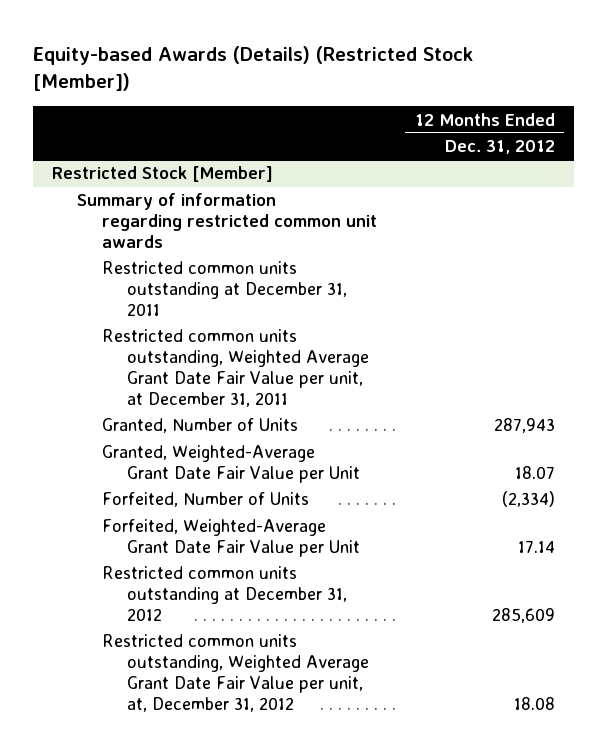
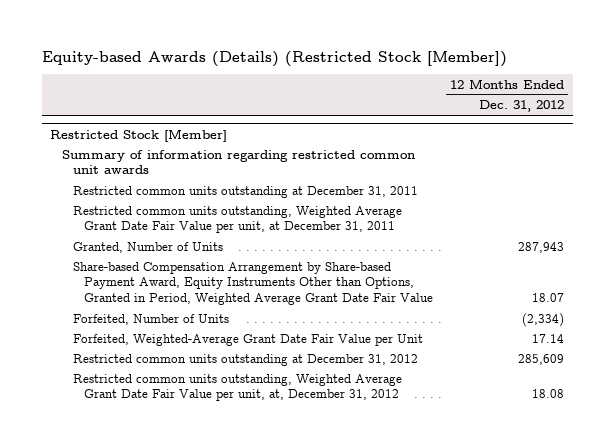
@ Restricted Stock [Member]
- Granted, Weighted-Average Grant Date Fair Value per Unit | 18.07
+ Share-based Compensation Arrangement by Share-based Payment Award, Equity Instruments Other than Options, Granted in Period, Weighted Average Grant Date Fair Value | 18.07

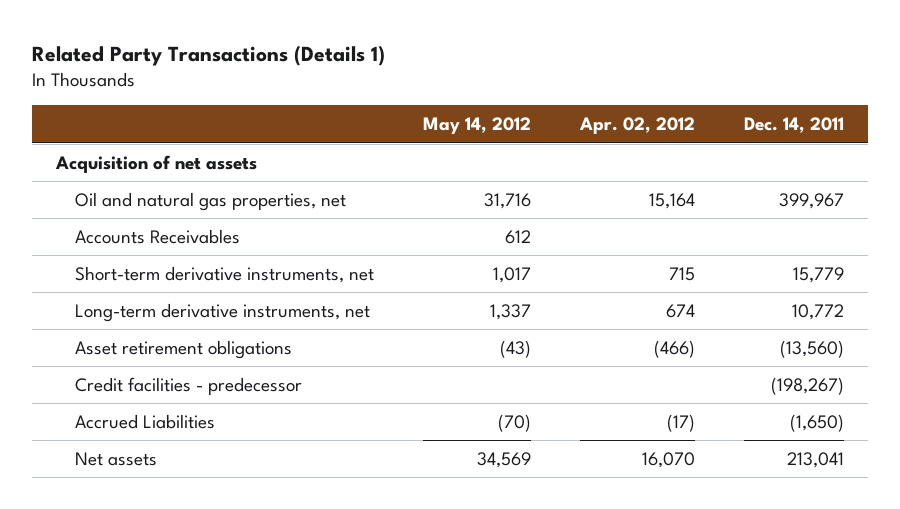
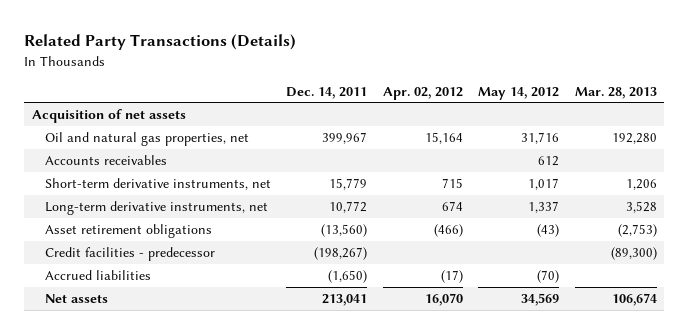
- Related Party Transactions (Details 1)
+ Related Party Transactions (Details)
- | May 14, 2012 | Apr. 02, 2012 | Dec. 14, 2011
+ | Dec. 14, 2011 | Apr. 02, 2012 | May 14, 2012 | Mar. 28, 2013
- Accounts Receivables | 612 | |
+ Accounts receivables | | | 612 |
- Accrued Liabilities | (70) | (17) | (1,650)
+ Accrued liabilities | (1,650) | (17) | (70) |

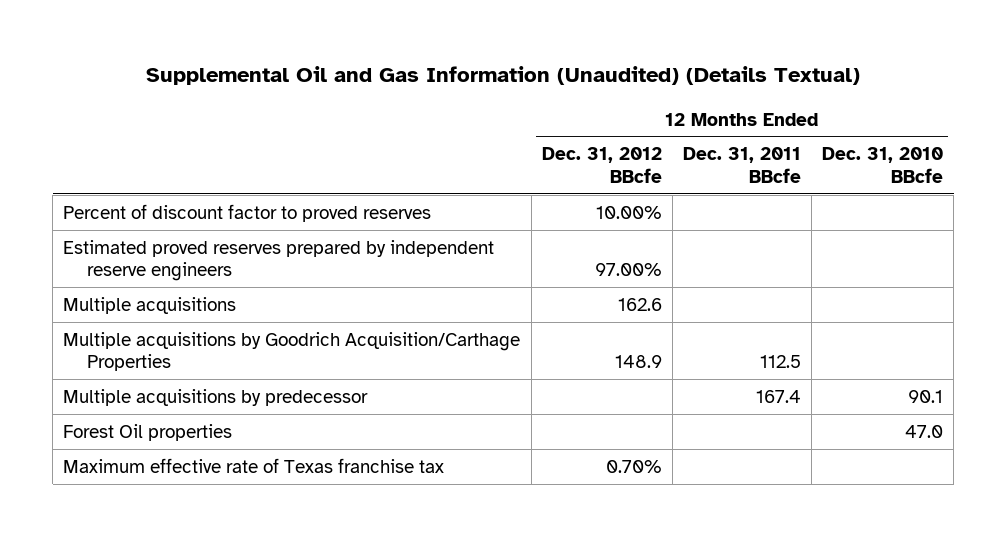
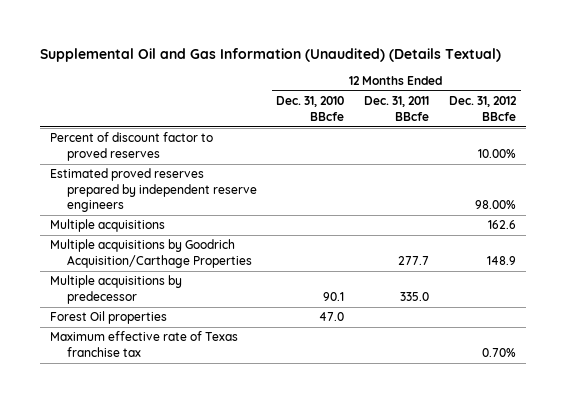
- | 12 Months Ended Dec. 31, 2012 BBcfe | 12 Months Ended Dec. 31, 2011 BBcfe | 12 Months Ended Dec. 31, 2010 BBcfe
+ | 12 Months Ended Dec. 31, 2010 BBcfe | 12 Months Ended Dec. 31, 2011 BBcfe | 12 Months Ended Dec. 31, 2012 BBcfe
- Estimated proved reserves prepared by independent reserve engineers | 97.00% | |
+ Estimated proved reserves prepared by independent reserve engineers | | | 98.00%
- Multiple acquisitions by Goodrich Acquisition/Carthage Properties | 148.9 | 112.5 |
- Multiple acquisitions by predecessor | | 167.4 | 90.1
+ Multiple acquisitions by Goodrich Acquisition/Carthage Properties | | 277.7 | 148.9
+ Multiple acquisitions by predecessor | 90.1 | 335.0 |

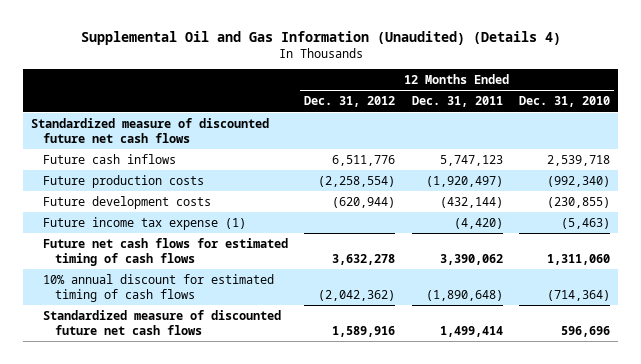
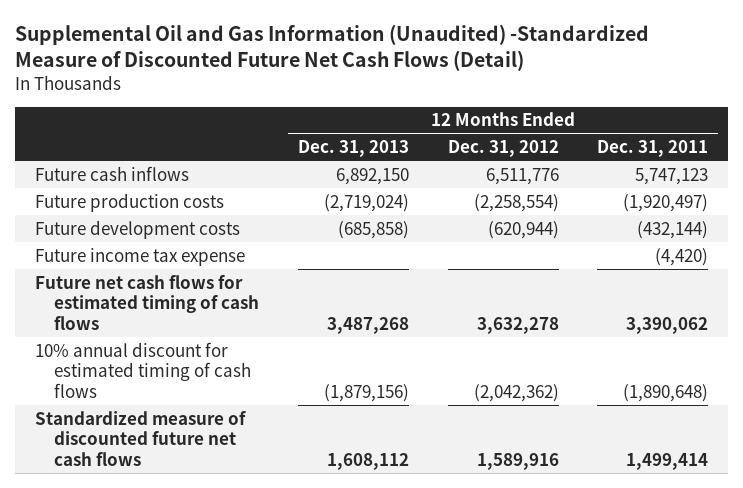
- Supplemental Oil and Gas Information (Unaudited) (Details 4)
+ Supplemental Oil and Gas Information (Unaudited) -Standardized Measure of Discounted Future Net Cash Flows (Detail)
- | 12 Months Ended Dec. 31, 2012 | 12 Months Ended Dec. 31, 2011 | 12 Months Ended Dec. 31, 2010
+ | 12 Months Ended Dec. 31, 2013 | 12 Months Ended Dec. 31, 2012 | 12 Months Ended Dec. 31, 2011
- Standardized measure of discounted future net cash flows
- Future income tax expense (1) | | (4,420) | (5,463)
+ Future income tax expense | | | (4,420)

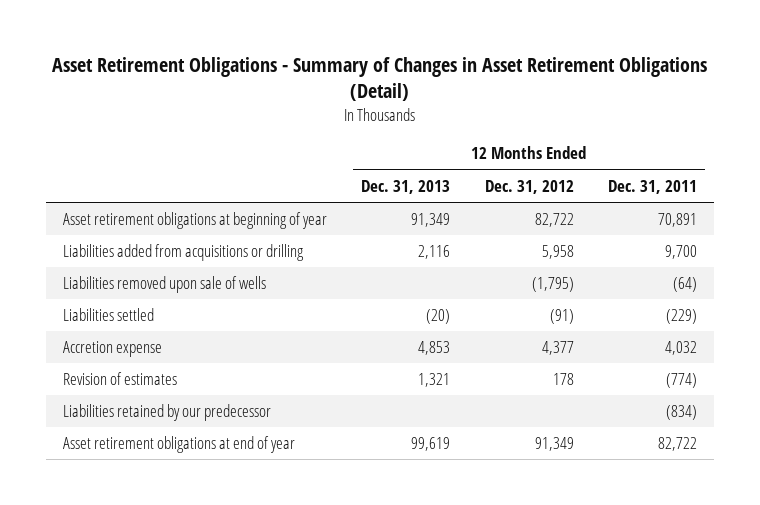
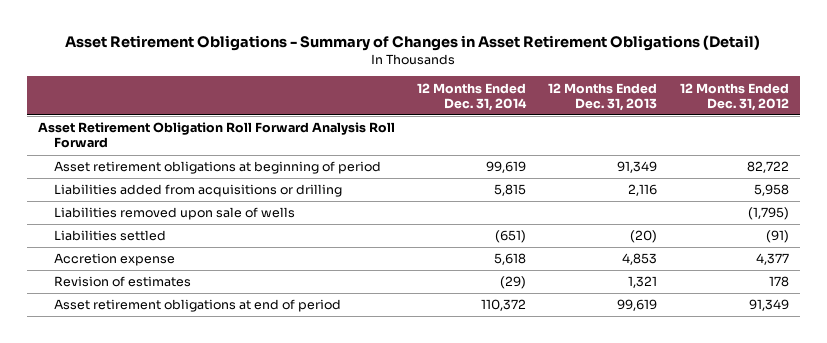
- | 12 Months Ended Dec. 31, 2013 | 12 Months Ended Dec. 31, 2012 | 12 Months Ended Dec. 31, 2011
+ | 12 Months Ended Dec. 31, 2014 | 12 Months Ended Dec. 31, 2013 | 12 Months Ended Dec. 31, 2012
- Asset retirement obligations at beginning of year | 91,349 | 82,722 | 70,891
+ Asset Retirement Obligation Roll Forward Analysis Roll Forward
+ Asset retirement obligations at beginning of period | 99,619 | 91,349 | 82,722
- Liabilities retained by our predecessor | | | (834)
- Asset retirement obligations at end of year | 99,619 | 91,349 | 82,722
+ Asset retirement obligations at end of period | 110,372 | 99,619 | 91,349

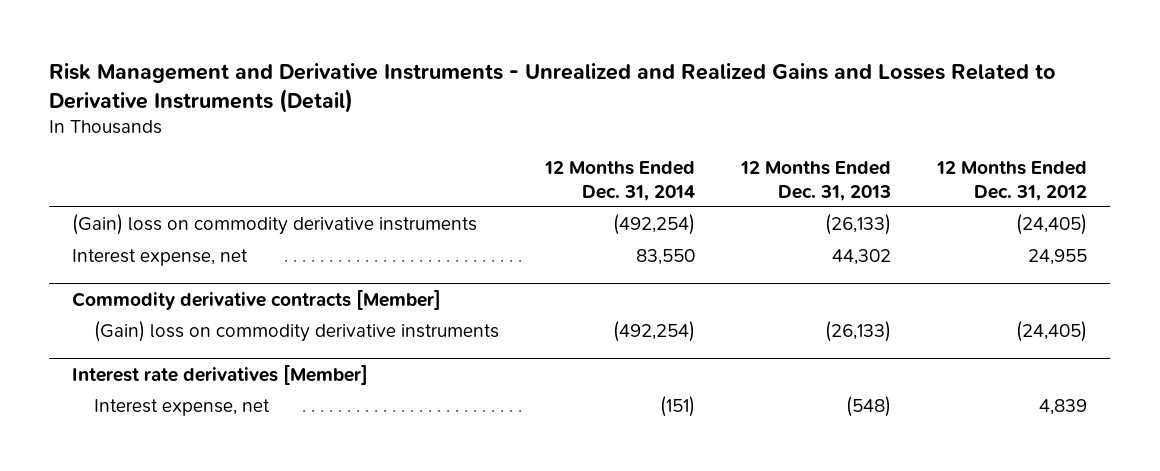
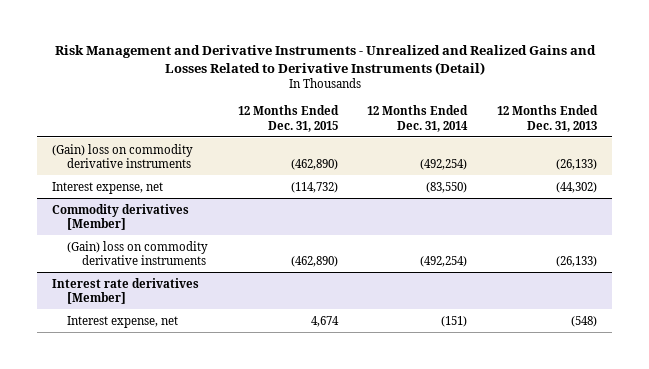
- | 12 Months Ended Dec. 31, 2014 | 12 Months Ended Dec. 31, 2013 | 12 Months Ended Dec. 31, 2012
+ | 12 Months Ended Dec. 31, 2015 | 12 Months Ended Dec. 31, 2014 | 12 Months Ended Dec. 31, 2013
- Interest expense, net | 83,550 | 44,302 | 24,955
- Commodity derivative contracts [Member]
+ Interest expense, net | (114,732) | (83,550) | (44,302)
+ Commodity derivatives [Member]

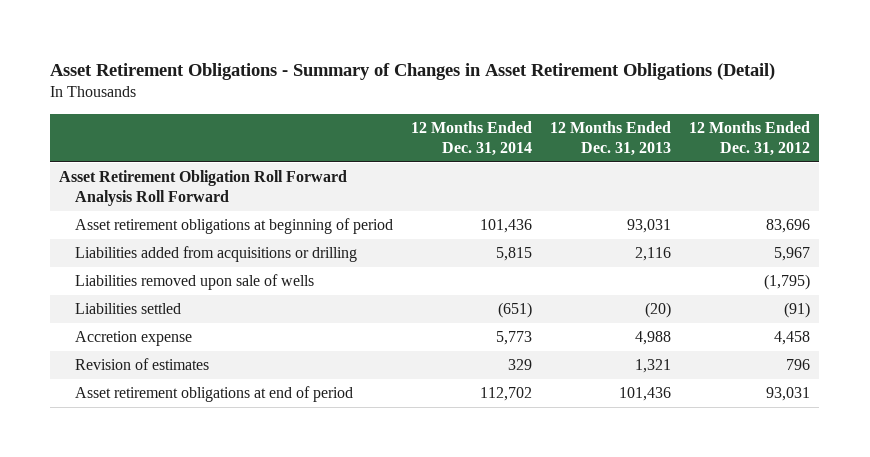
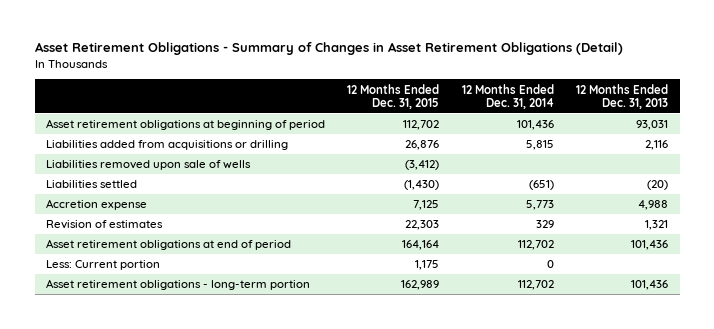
- | 12 Months Ended Dec. 31, 2014 | 12 Months Ended Dec. 31, 2013 | 12 Months Ended Dec. 31, 2012
+ | 12 Months Ended Dec. 31, 2015 | 12 Months Ended Dec. 31, 2014 | 12 Months Ended Dec. 31, 2013
- Asset Retirement Obligation Roll Forward Analysis Roll Forward
+ Less: Current portion | 1,175 | 0 |
+ Asset retirement obligations - long-term portion | 162,989 | 112,702 | 101,436

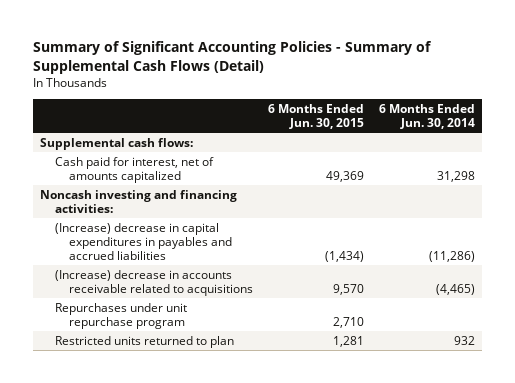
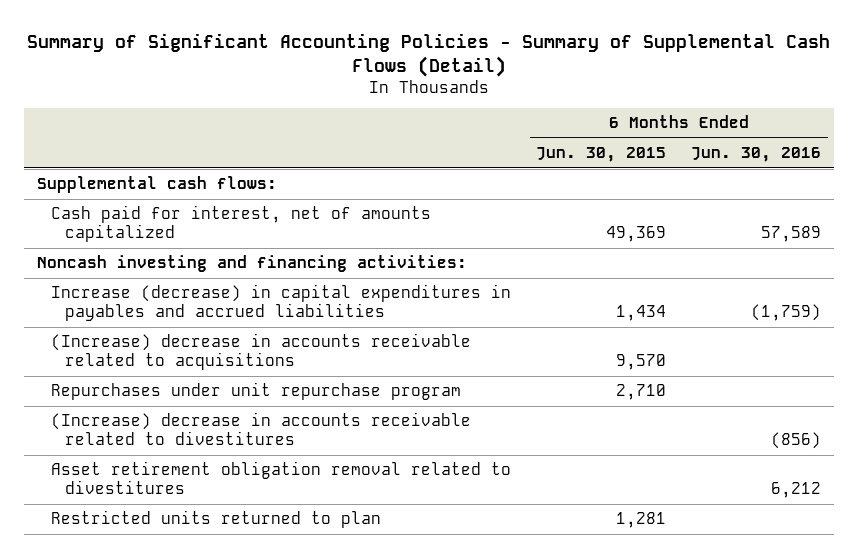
- | 6 Months Ended Jun. 30, 2015 | 6 Months Ended Jun. 30, 2014
+ | 6 Months Ended Jun. 30, 2015 | 6 Months Ended Jun. 30, 2016
- (Increase) decrease in capital expenditures in payables and accrued liabilities | (1,434) | (11,286)
+ Increase (decrease) in capital expenditures in payables and accrued liabilities | 1,434 | (1,759)
+ (Increase) decrease in accounts receivable related to divestitures | | (856)
+ Asset retirement obligation removal related to divestitures | | 6,212

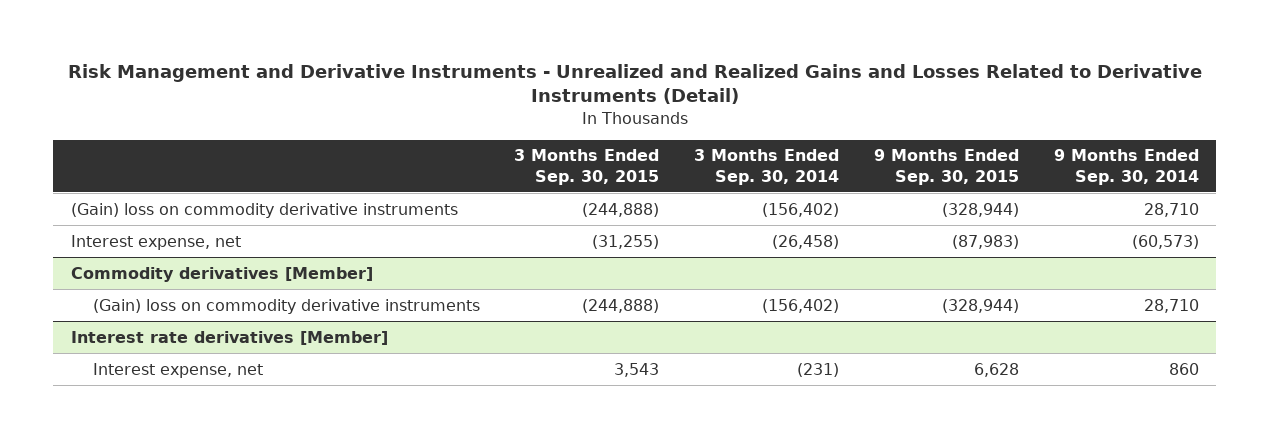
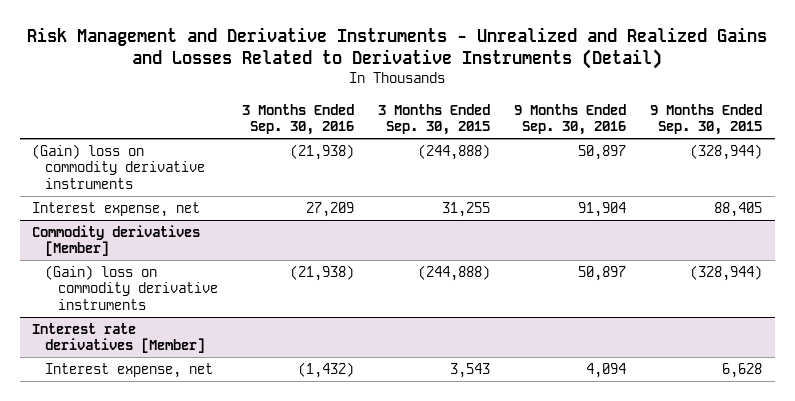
- | 3 Months Ended Sep. 30, 2015 | 3 Months Ended Sep. 30, 2014 | 9 Months Ended Sep. 30, 2015 | 9 Months Ended Sep. 30, 2014
+ | 3 Months Ended Sep. 30, 2016 | 3 Months Ended Sep. 30, 2015 | 9 Months Ended Sep. 30, 2016 | 9 Months Ended Sep. 30, 2015
- Interest expense, net | (31,255) | (26,458) | (87,983) | (60,573)
+ Interest expense, net | 27,209 | 31,255 | 91,904 | 88,405

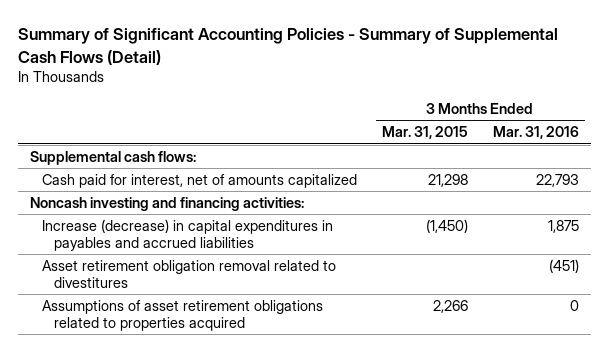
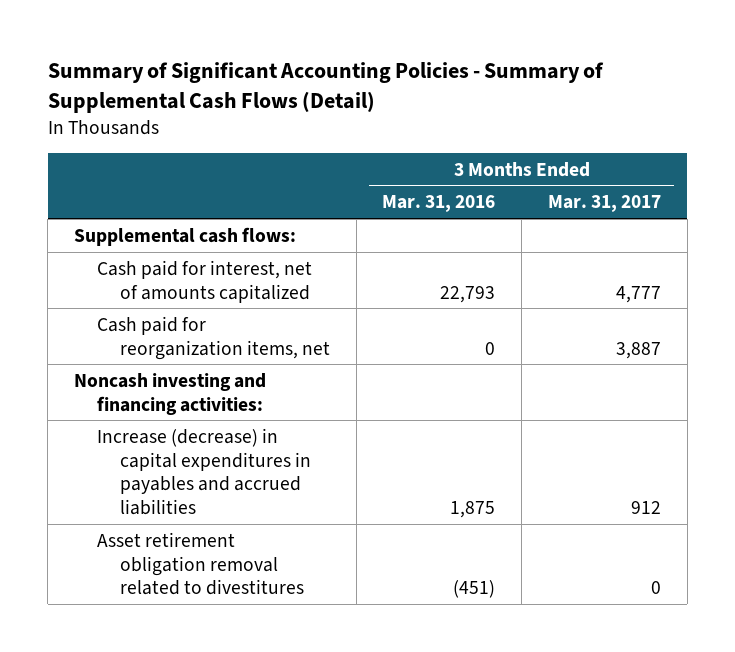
- | 3 Months Ended Mar. 31, 2015 | 3 Months Ended Mar. 31, 2016
+ | 3 Months Ended Mar. 31, 2016 | 3 Months Ended Mar. 31, 2017
+ Cash paid for reorganization items, net | 0 | 3,887
- Assumptions of asset retirement obligations related to properties acquired | 2,266 | 0

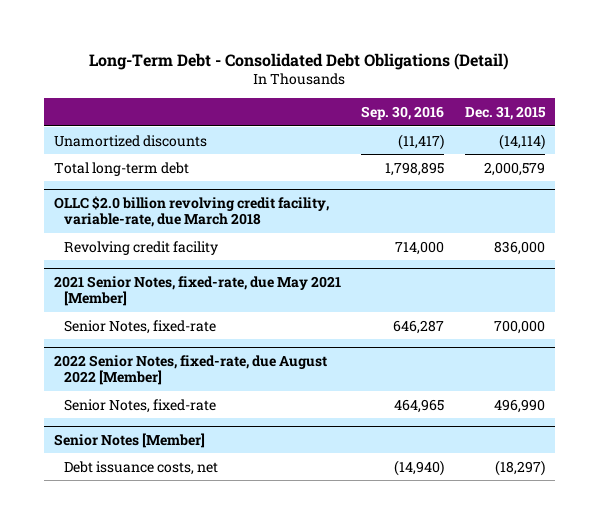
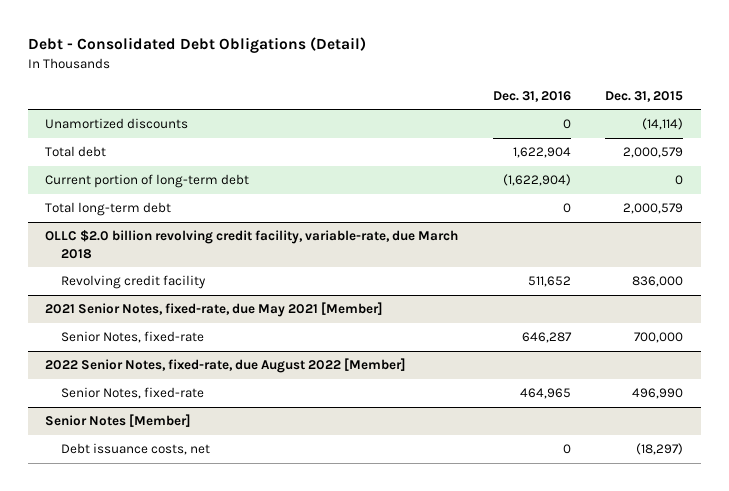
- Long-Term Debt - Consolidated Debt Obligations (Detail)
+ Debt - Consolidated Debt Obligations (Detail)
- | Sep. 30, 2016 | Dec. 31, 2015
+ | Dec. 31, 2016 | Dec. 31, 2015
+ Total debt | 1,622,904 | 2,000,579
+ Current portion of long-term debt | (1,622,904) | 0

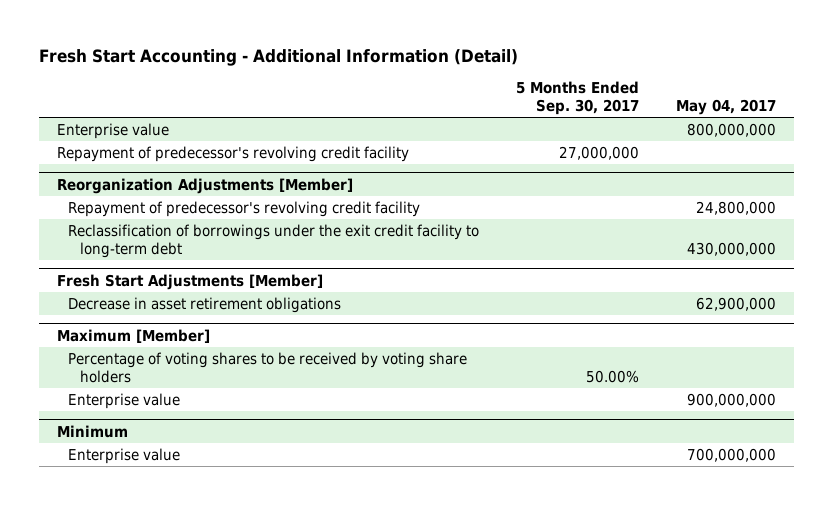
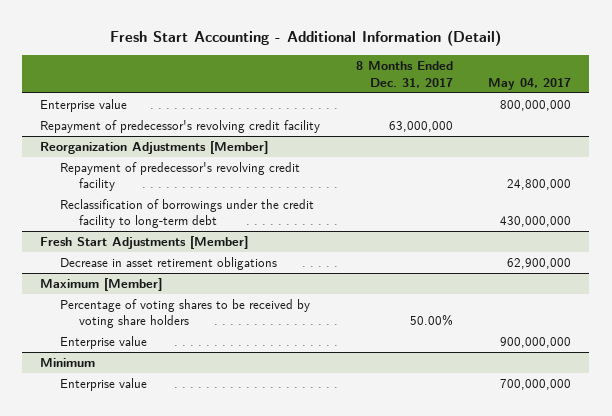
- | 5 Months Ended Sep. 30, 2017 | May 04, 2017
+ | 8 Months Ended Dec. 31, 2017 | May 04, 2017
@ Reorganization Adjustments [Member]
- Reclassification of borrowings under the exit credit facility to long-term debt | | 430,000,000
+ Reclassification of borrowings under the credit facility to long-term debt | | 430,000,000

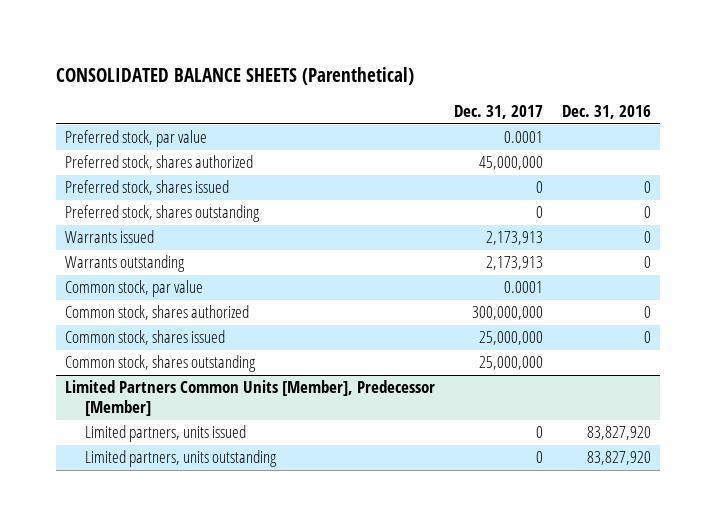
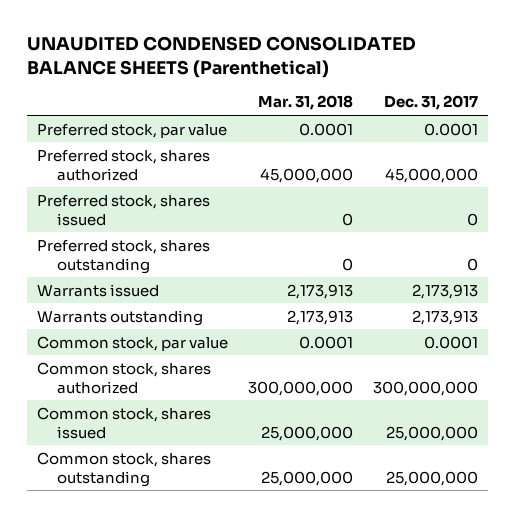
- CONSOLIDATED BALANCE SHEETS (Parenthetical)
+ UNAUDITED CONDENSED CONSOLIDATED BALANCE SHEETS (Parenthetical)
- | Dec. 31, 2017 | Dec. 31, 2016
+ | Mar. 31, 2018 | Dec. 31, 2017
- Limited Partners Common Units [Member], Predecessor [Member]
- Limited partners, units issued | 0 | 83,827,920
- Limited partners, units outstanding | 0 | 83,827,920

